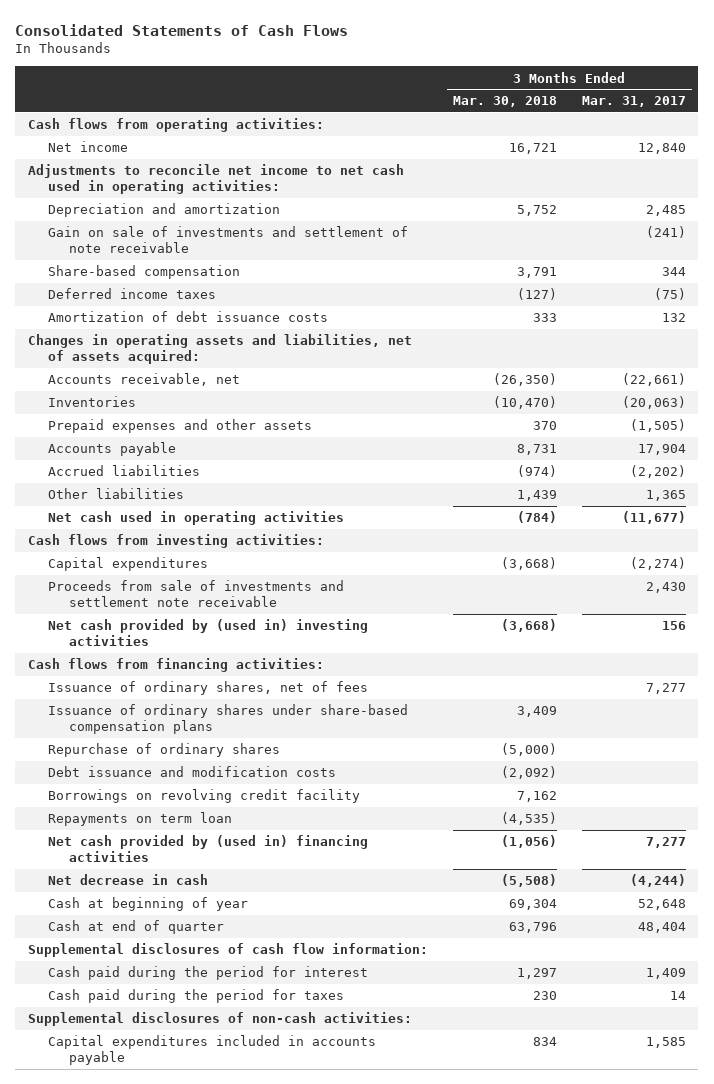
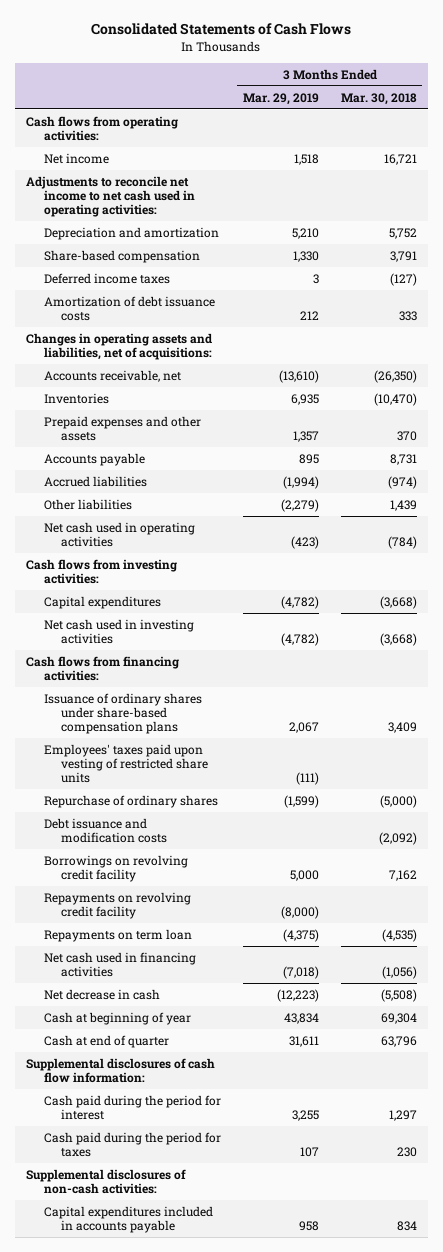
- | 3 Months Ended Mar. 30, 2018 | 3 Months Ended Mar. 31, 2017
+ | 3 Months Ended Mar. 29, 2019 | 3 Months Ended Mar. 30, 2018
- Gain on sale of investments and settlement of note receivable | | (241)
- Changes in operating assets and liabilities, net of assets acquired:
+ Changes in operating assets and liabilities, net of acquisitions:
- Proceeds from sale of investments and settlement note receivable | | 2,430
- Net cash provided by (used in) investing activities | (3,668) | 156
+ Net cash used in investing activities | (4,782) | (3,668)
- Issuance of ordinary shares, net of fees | | 7,277
+ Employees' taxes paid upon vesting of restricted share units | (111) |
+ Repayments on revolving credit facility | (8,000) |
- Net cash provided by (used in) financing activities | (1,056) | 7,277
+ Net cash used in financing activities | (7,018) | (1,056)

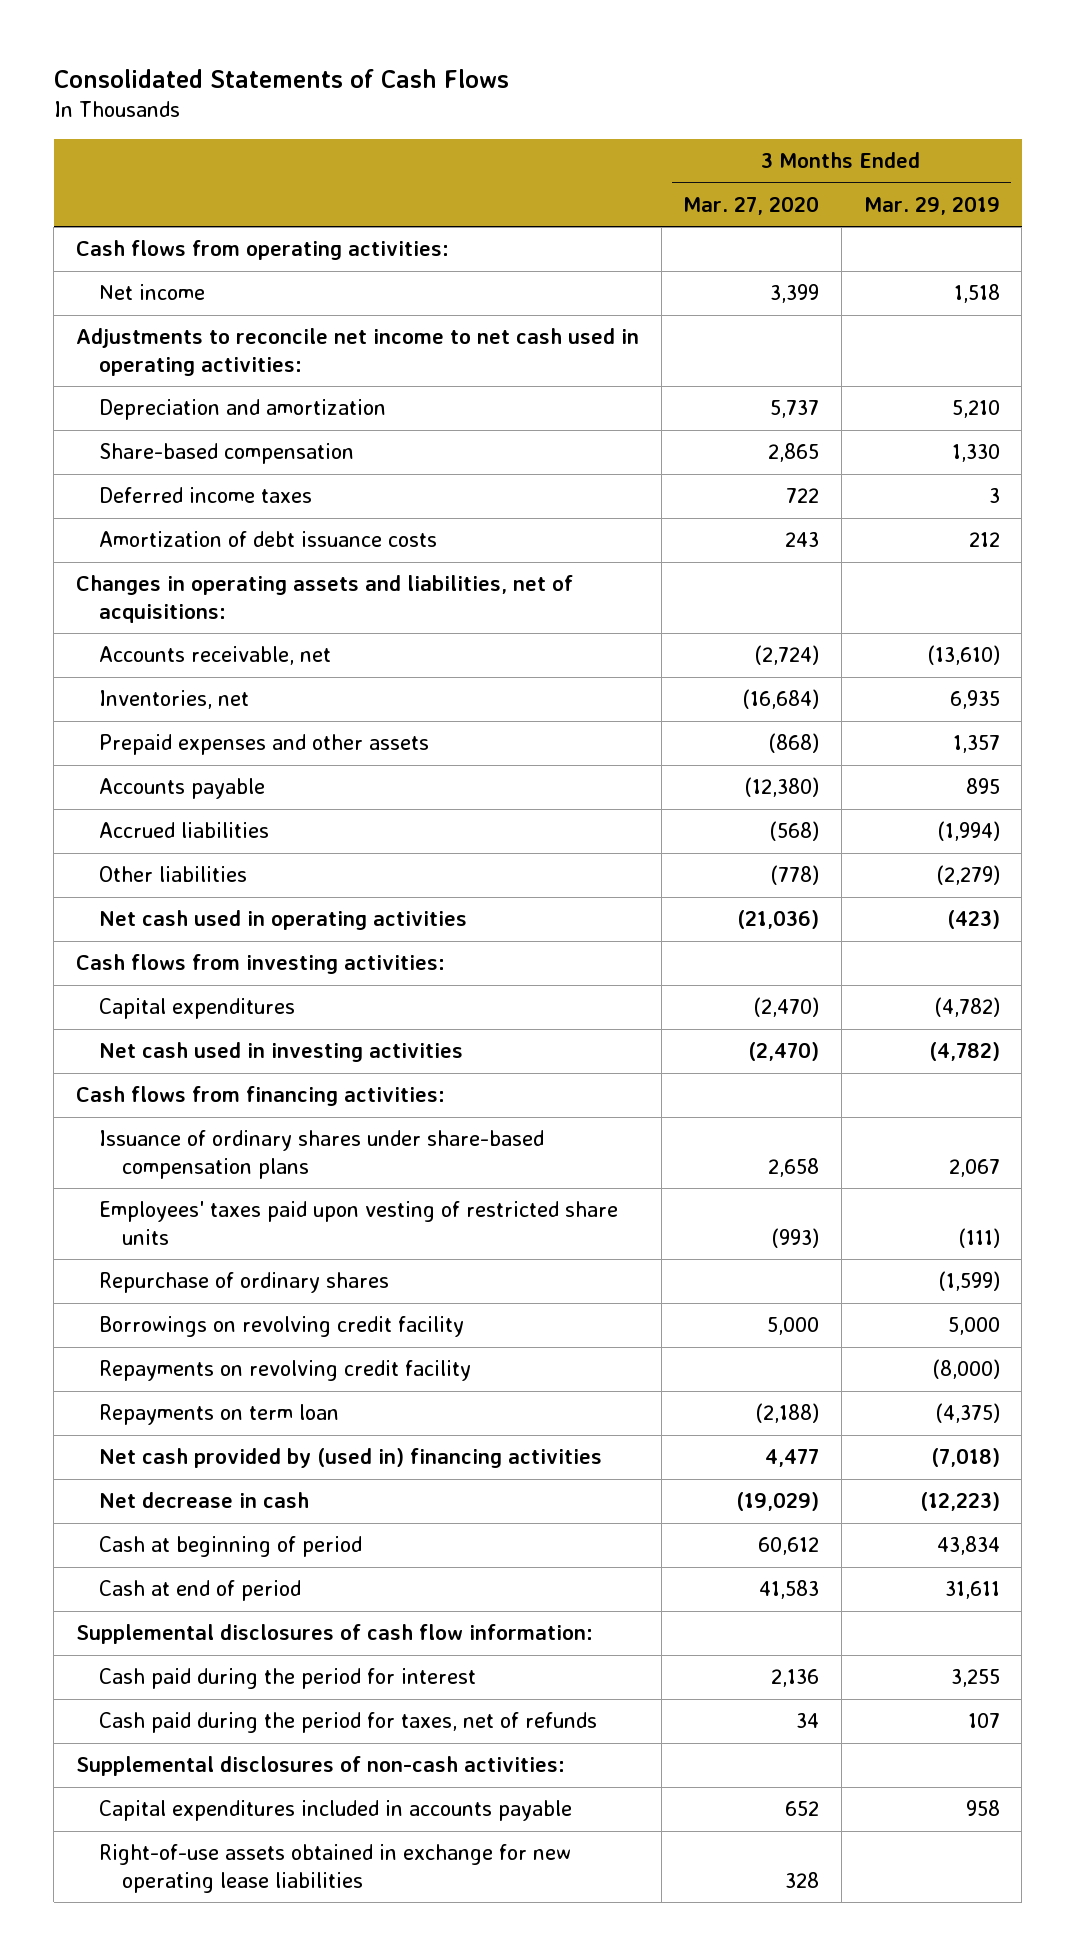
- | 3 Months Ended Mar. 29, 2019 | 3 Months Ended Mar. 30, 2018
+ | 3 Months Ended Mar. 27, 2020 | 3 Months Ended Mar. 29, 2019
- Inventories | 6,935 | (10,470)
+ Inventories, net | (16,684) | 6,935
- Debt issuance and modification costs | | (2,092)
- Net cash used in financing activities | (7,018) | (1,056)
+ Net cash provided by (used in) financing activities | 4,477 | (7,018)
- Cash at beginning of year | 43,834 | 69,304
- Cash at end of quarter | 31,611 | 63,796
+ Cash at beginning of period | 60,612 | 43,834
+ Cash at end of period | 41,583 | 31,611
- Cash paid during the period for taxes | 107 | 230
+ Cash paid during the period for taxes, net of refunds | 34 | 107
+ Right-of-use assets obtained in exchange for new operating lease liabilities | 328 |

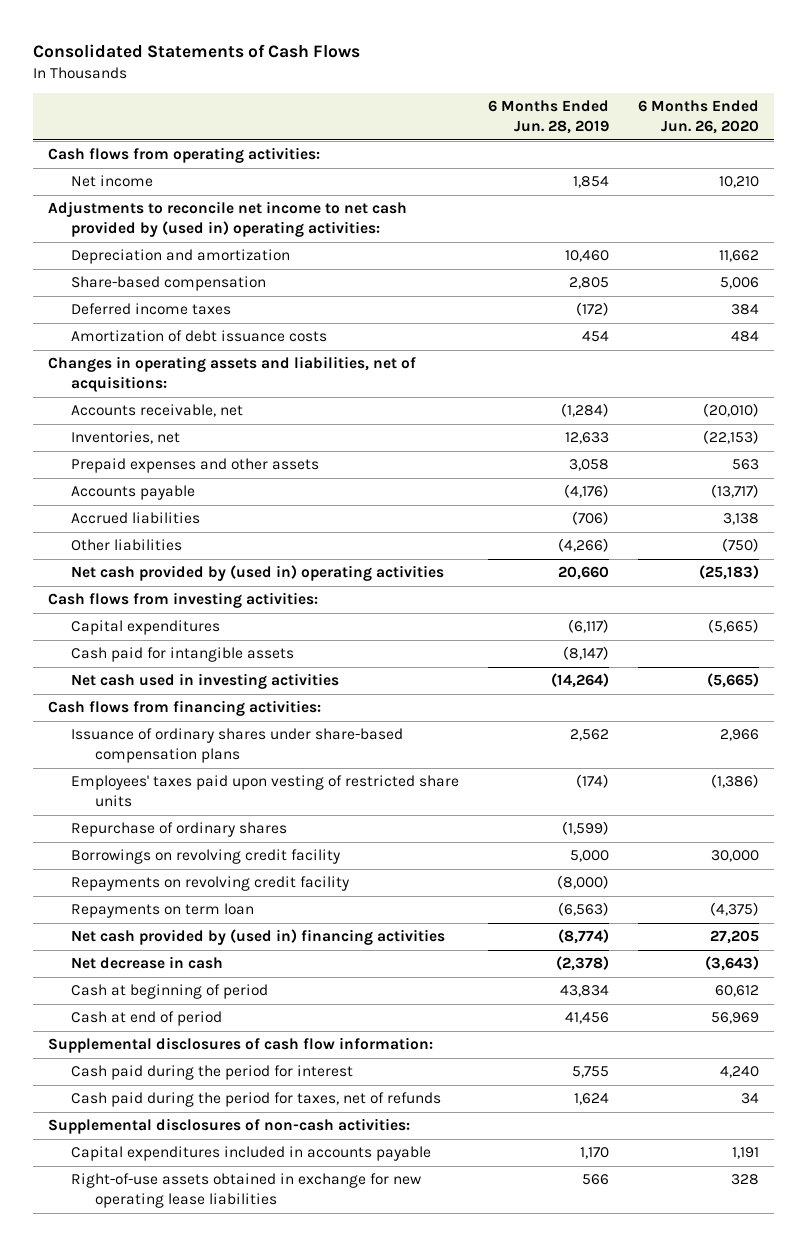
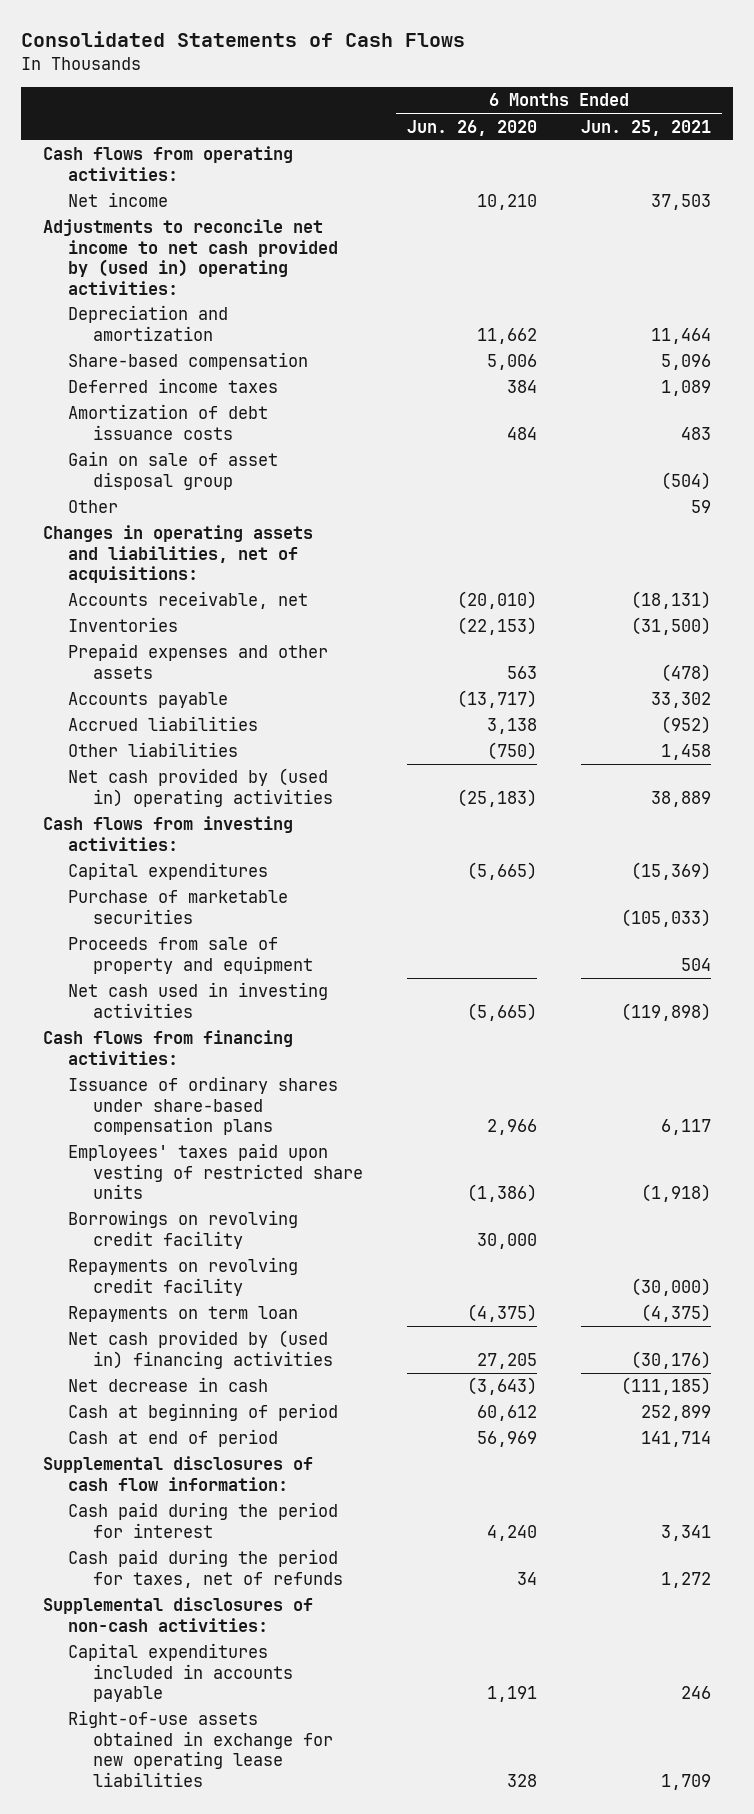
- | 6 Months Ended Jun. 28, 2019 | 6 Months Ended Jun. 26, 2020
+ | 6 Months Ended Jun. 26, 2020 | 6 Months Ended Jun. 25, 2021
+ Gain on sale of asset disposal group | | (504)
+ Other | | 59
- Inventories, net | 12,633 | (22,153)
+ Inventories | (22,153) | (31,500)
- Cash paid for intangible assets | (8,147) |
+ Purchase of marketable securities | | (105,033)
+ Proceeds from sale of property and equipment | | 504
- Repurchase of ordinary shares | (1,599) |

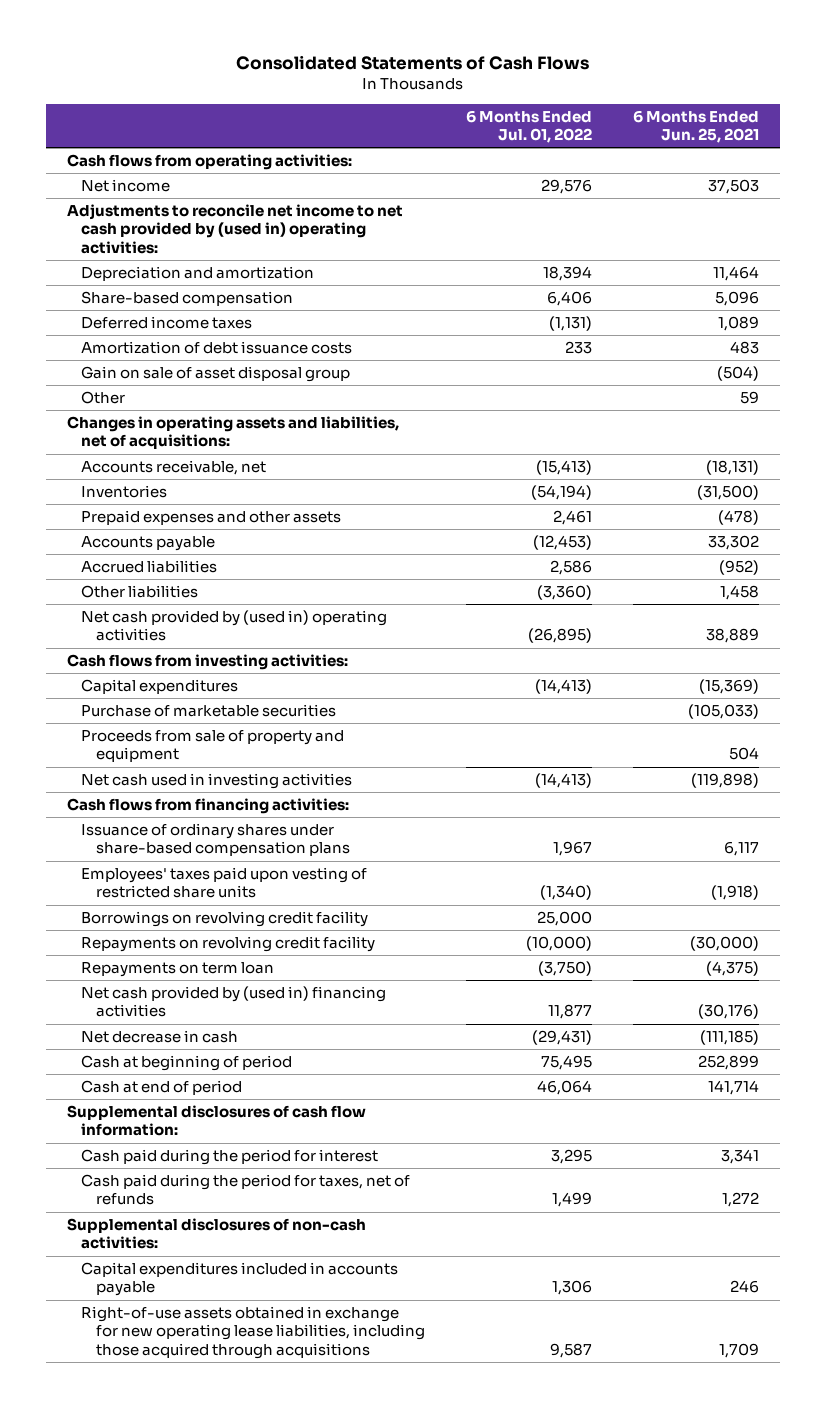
- | 6 Months Ended Jun. 26, 2020 | 6 Months Ended Jun. 25, 2021
+ | 6 Months Ended Jul. 01, 2022 | 6 Months Ended Jun. 25, 2021
- Right-of-use assets obtained in exchange for new operating lease liabilities | 328 | 1,709
+ Right-of-use assets obtained in exchange for new operating lease liabilities, including those acquired through acquisitions | 9,587 | 1,709

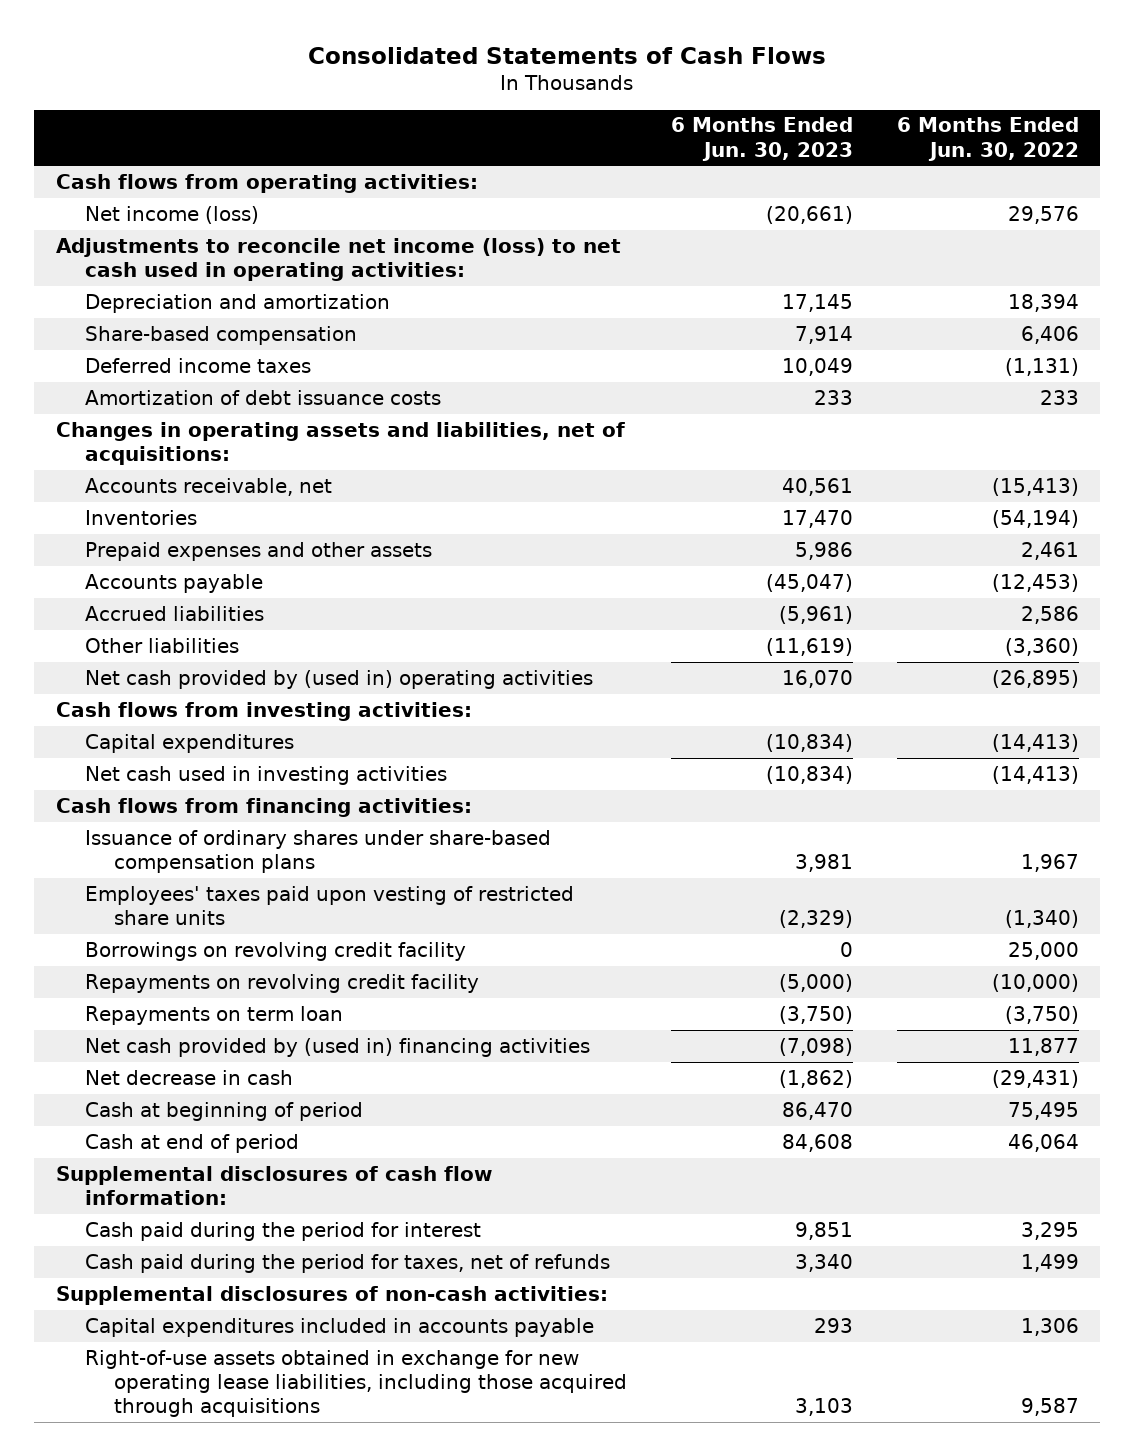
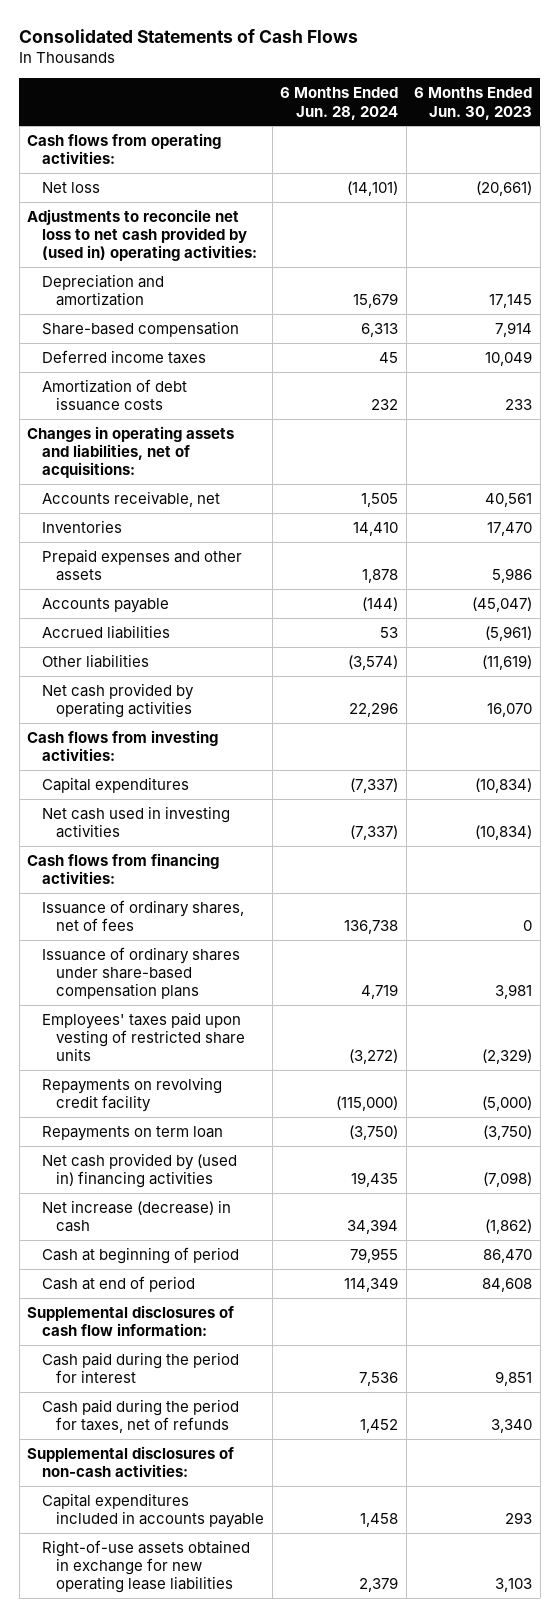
- | 6 Months Ended Jun. 30, 2023 | 6 Months Ended Jun. 30, 2022
+ | 6 Months Ended Jun. 28, 2024 | 6 Months Ended Jun. 30, 2023
- Net income (loss) | (20,661) | 29,576
- Adjustments to reconcile net income (loss) to net cash used in operating activities:
+ Net loss | (14,101) | (20,661)
+ Adjustments to reconcile net loss to net cash provided by (used in) operating activities:
- Net cash provided by (used in) operating activities | 16,070 | (26,895)
+ Net cash provided by operating activities | 22,296 | 16,070
+ Issuance of ordinary shares, net of fees | 136,738 | 0
- Borrowings on revolving credit facility | 0 | 25,000
- Net decrease in cash | (1,862) | (29,431)
+ Net increase (decrease) in cash | 34,394 | (1,862)
- Right-of-use assets obtained in exchange for new operating lease liabilities, including those acquired through acquisitions | 3,103 | 9,587
+ Right-of-use assets obtained in exchange for new operating lease liabilities | 2,379 | 3,103

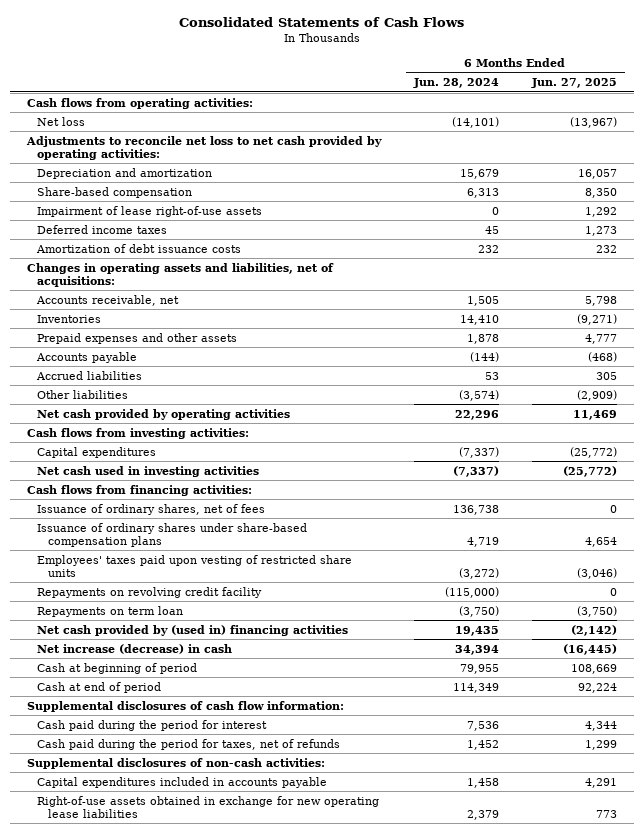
- | 6 Months Ended Jun. 28, 2024 | 6 Months Ended Jun. 30, 2023
+ | 6 Months Ended Jun. 28, 2024 | 6 Months Ended Jun. 27, 2025
- Adjustments to reconcile net loss to net cash provided by (used in) operating activities:
+ Adjustments to reconcile net loss to net cash provided by operating activities:
+ Impairment of lease right-of-use assets | 0 | 1,292

